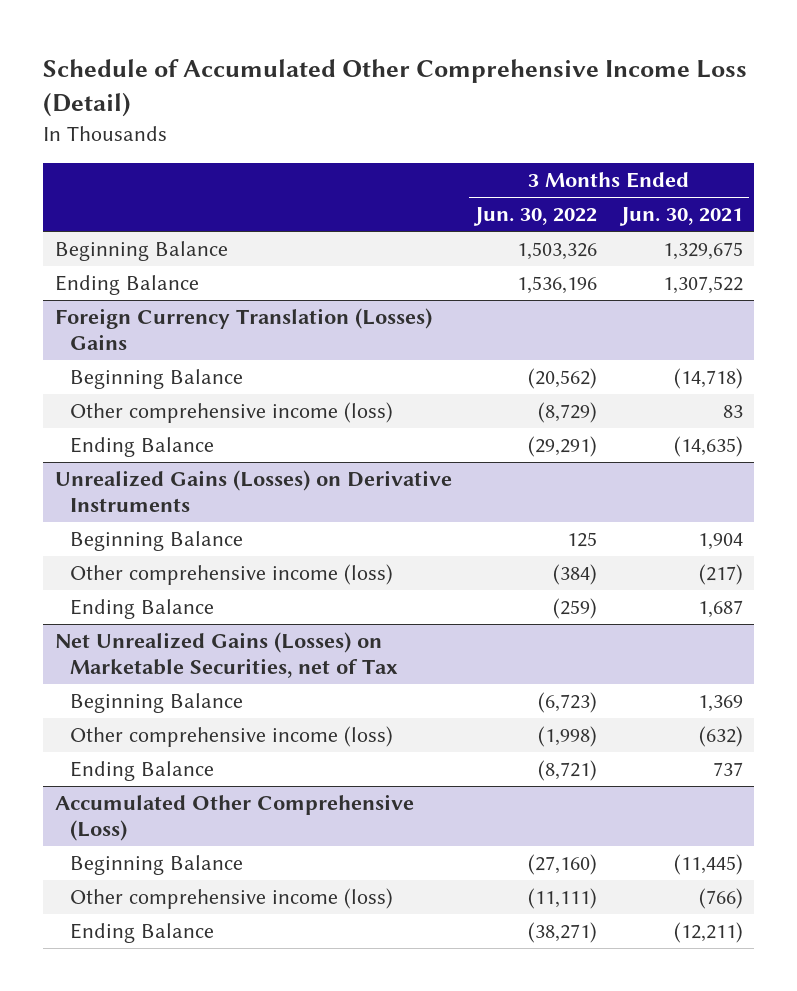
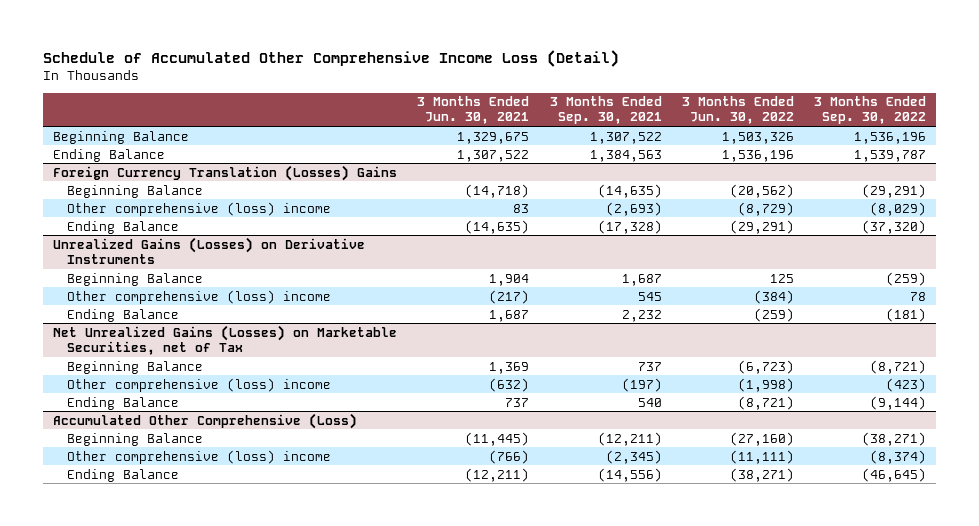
- | 3 Months Ended Jun. 30, 2022 | 3 Months Ended Jun. 30, 2021
+ | 3 Months Ended Jun. 30, 2021 | 3 Months Ended Sep. 30, 2021 | 3 Months Ended Jun. 30, 2022 | 3 Months Ended Sep. 30, 2022
@ Foreign Currency Translation (Losses) Gains
- Other comprehensive income (loss) | (8,729) | 83
+ Other comprehensive (loss) income | 83 | (2,693) | (8,729) | (8,029)
@ Unrealized Gains (Losses) on Derivative Instruments
- Other comprehensive income (loss) | (384) | (217)
+ Other comprehensive (loss) income | (217) | 545 | (384) | 78
@ Net Unrealized Gains (Losses) on Marketable Securities, net of Tax
- Other comprehensive income (loss) | (1,998) | (632)
+ Other comprehensive (loss) income | (632) | (197) | (1,998) | (423)
@ Accumulated Other Comprehensive (Loss)
- Other comprehensive income (loss) | (11,111) | (766)
+ Other comprehensive (loss) income | (766) | (2,345) | (11,111) | (8,374)

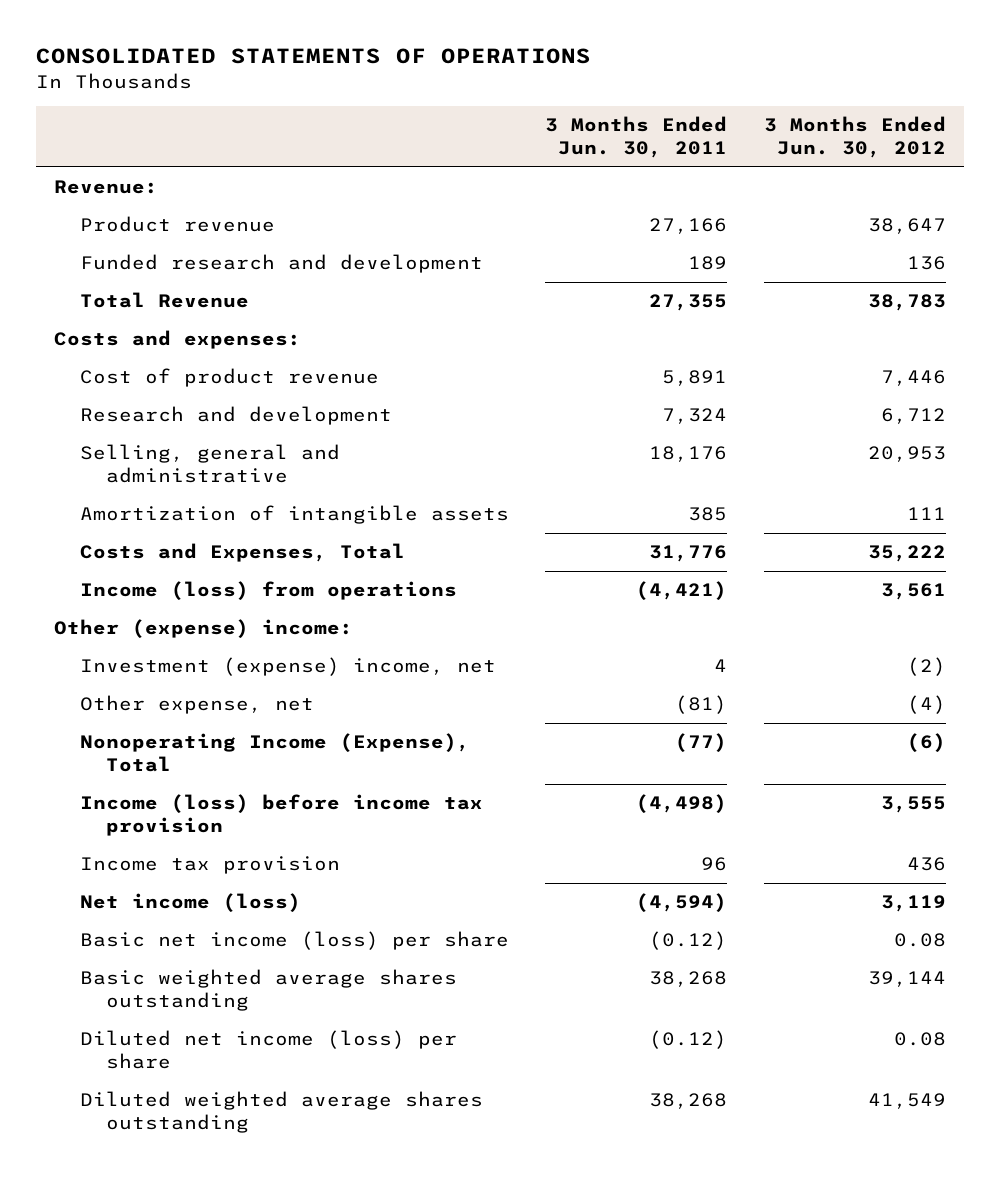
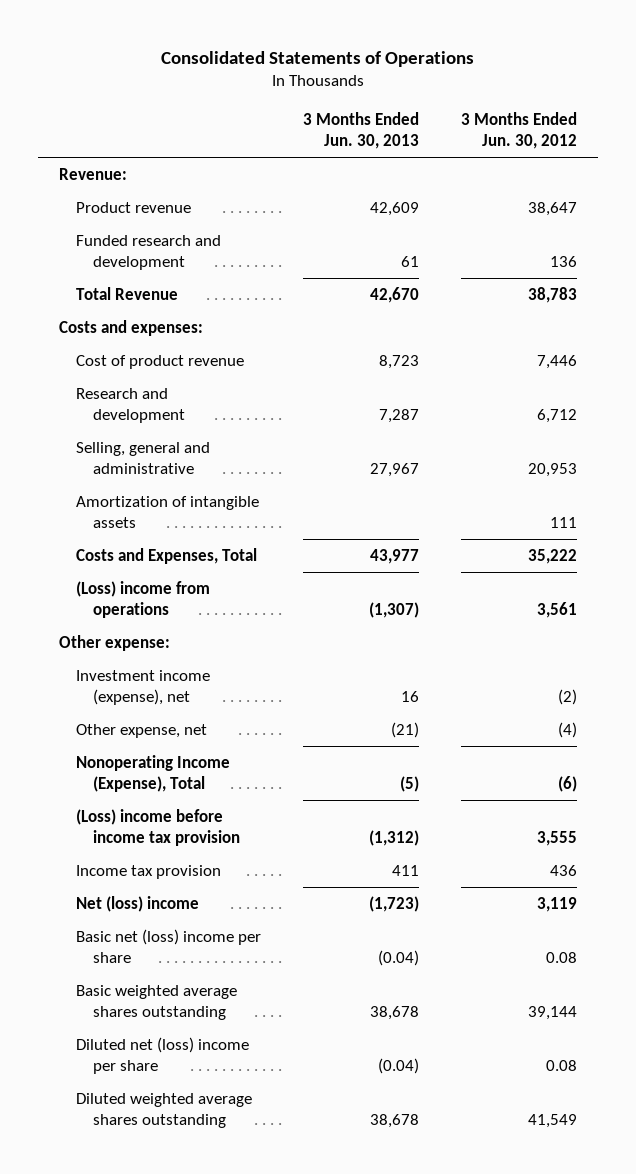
- CONSOLIDATED STATEMENTS OF OPERATIONS
+ Consolidated Statements of Operations
- | 3 Months Ended Jun. 30, 2011 | 3 Months Ended Jun. 30, 2012
+ | 3 Months Ended Jun. 30, 2013 | 3 Months Ended Jun. 30, 2012
- Income (loss) from operations | (4,421) | 3,561
- Other (expense) income:
- Investment (expense) income, net | 4 | (2)
+ (Loss) income from operations | (1,307) | 3,561
+ Other expense:
+ Investment income (expense), net | 16 | (2)
- Income (loss) before income tax provision | (4,498) | 3,555
+ (Loss) income before income tax provision | (1,312) | 3,555
- Net income (loss) | (4,594) | 3,119
- Basic net income (loss) per share | (0.12) | 0.08
+ Net (loss) income | (1,723) | 3,119
+ Basic net (loss) income per share | (0.04) | 0.08
- Diluted net income (loss) per share | (0.12) | 0.08
+ Diluted net (loss) income per share | (0.04) | 0.08

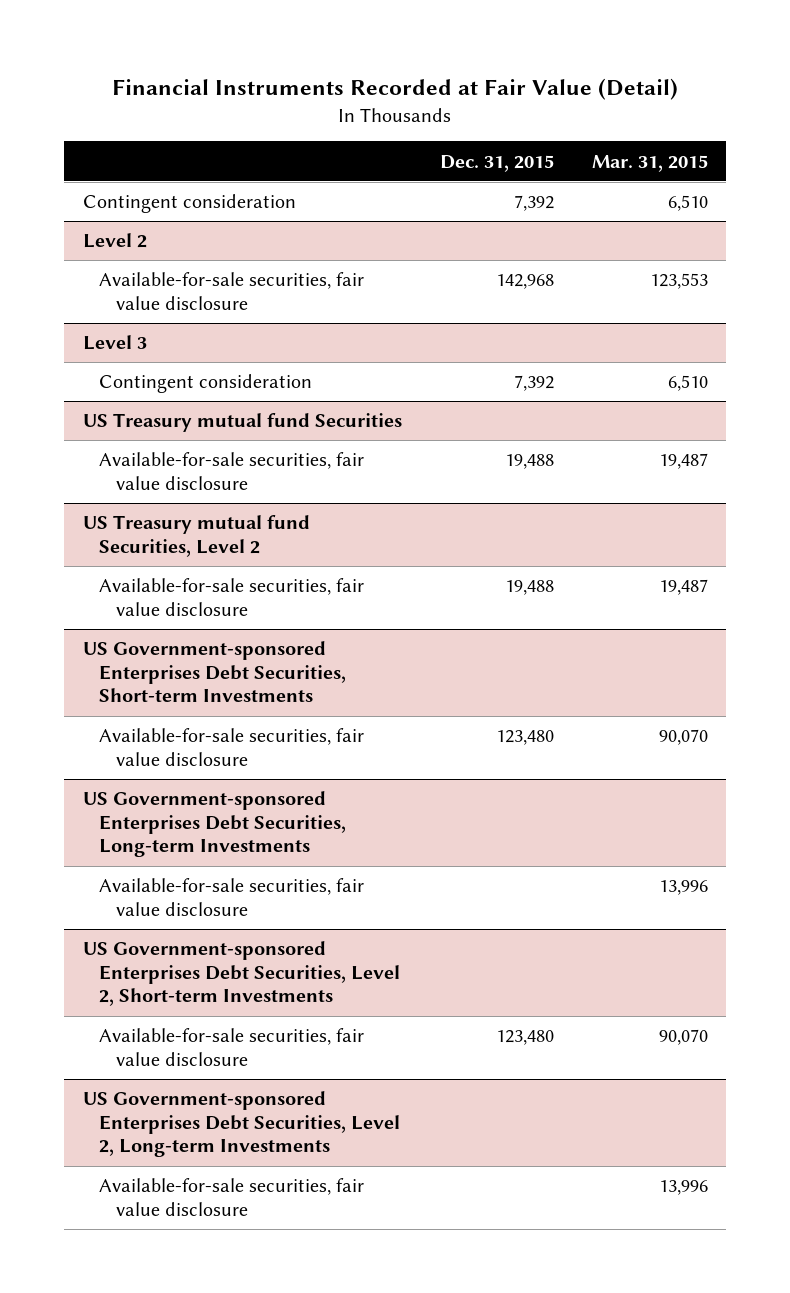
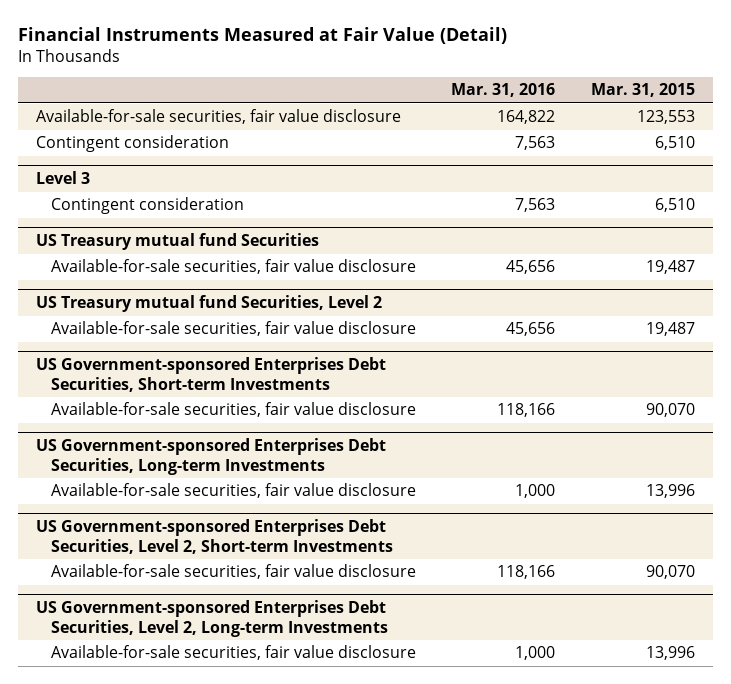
- Financial Instruments Recorded at Fair Value (Detail)
+ Financial Instruments Measured at Fair Value (Detail)
- | Dec. 31, 2015 | Mar. 31, 2015
+ | Mar. 31, 2016 | Mar. 31, 2015
- Level 2
moved down: Contingent consideration | 7,563 | 6,510

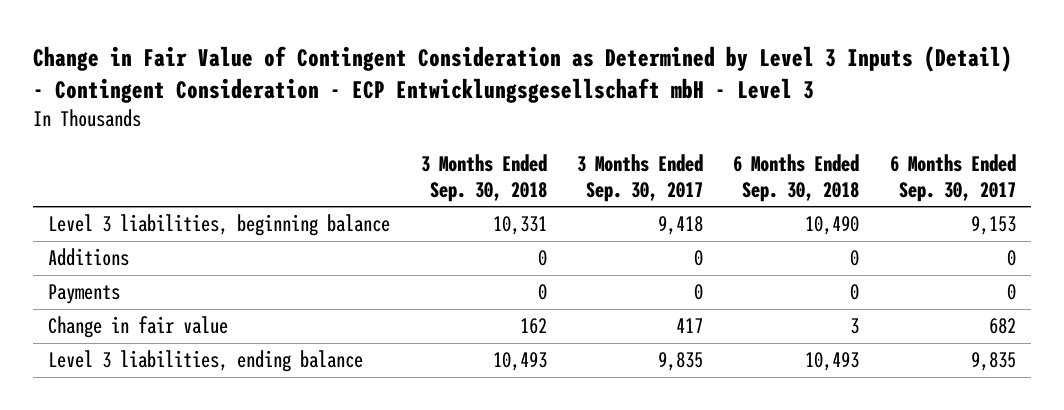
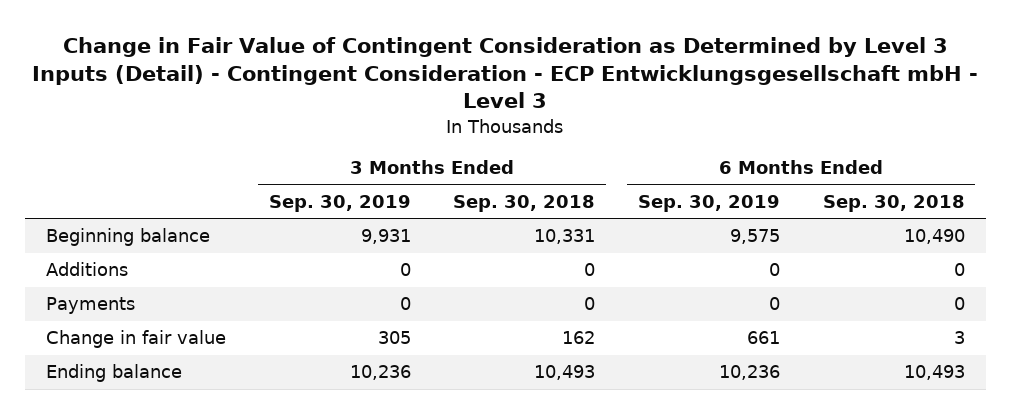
- | 3 Months Ended Sep. 30, 2018 | 3 Months Ended Sep. 30, 2017 | 6 Months Ended Sep. 30, 2018 | 6 Months Ended Sep. 30, 2017
+ | 3 Months Ended Sep. 30, 2019 | 3 Months Ended Sep. 30, 2018 | 6 Months Ended Sep. 30, 2019 | 6 Months Ended Sep. 30, 2018
- Level 3 liabilities, beginning balance | 10,331 | 9,418 | 10,490 | 9,153
+ Beginning balance | 9,931 | 10,331 | 9,575 | 10,490
- Level 3 liabilities, ending balance | 10,493 | 9,835 | 10,493 | 9,835
+ Ending balance | 10,236 | 10,493 | 10,236 | 10,493

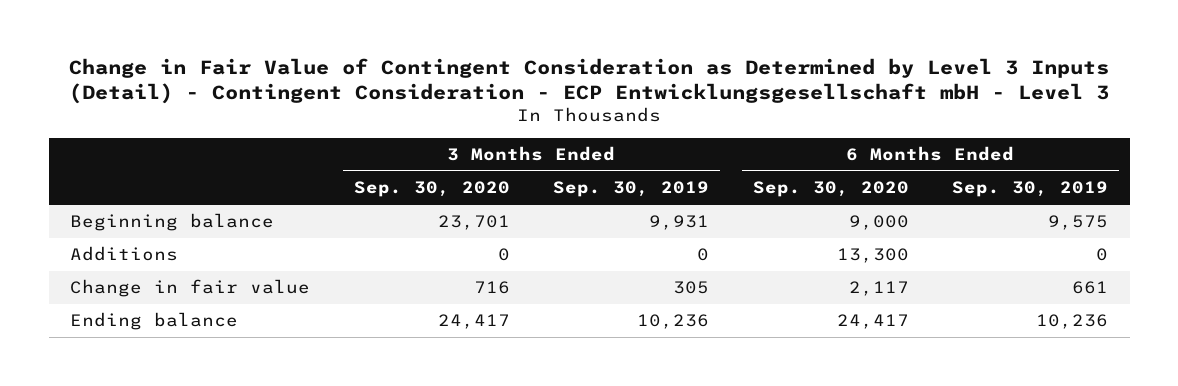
- | 3 Months Ended Sep. 30, 2019 | 3 Months Ended Sep. 30, 2018 | 6 Months Ended Sep. 30, 2019 | 6 Months Ended Sep. 30, 2018
+ | 3 Months Ended Sep. 30, 2020 | 3 Months Ended Sep. 30, 2019 | 6 Months Ended Sep. 30, 2020 | 6 Months Ended Sep. 30, 2019
- Payments | 0 | 0 | 0 | 0

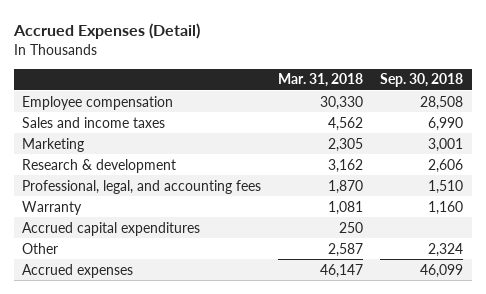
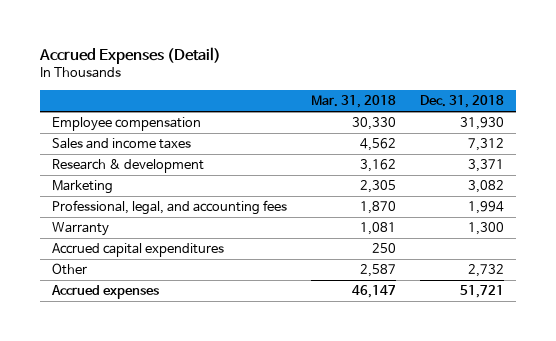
- | Mar. 31, 2018 | Sep. 30, 2018
+ | Mar. 31, 2018 | Dec. 31, 2018
moved down: Marketing | 2,305 | 3,082

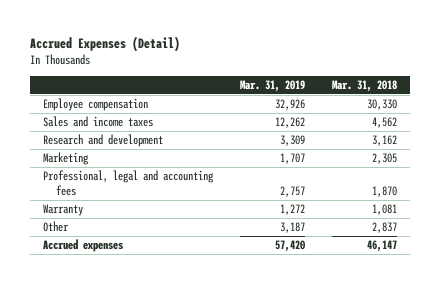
- | Mar. 31, 2018 | Dec. 31, 2018
+ | Mar. 31, 2019 | Mar. 31, 2018
- Research & development | 3,162 | 3,371
+ Research and development | 3,309 | 3,162
- Professional, legal, and accounting fees | 1,870 | 1,994
+ Professional, legal and accounting fees | 2,757 | 1,870
- Accrued capital expenditures | 250 |
- Other | 2,587 | 2,732
+ Other | 3,187 | 2,837

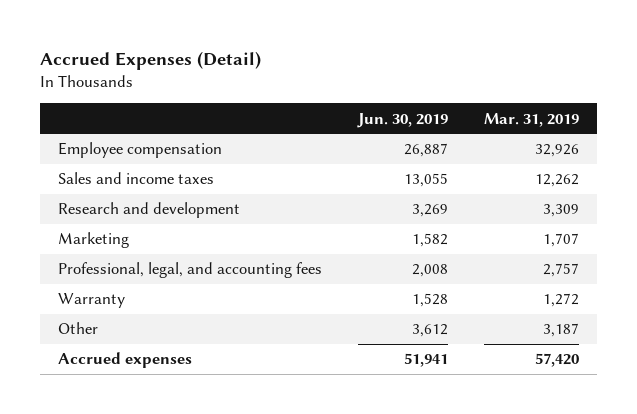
- | Mar. 31, 2019 | Mar. 31, 2018
+ | Jun. 30, 2019 | Mar. 31, 2019
- Professional, legal and accounting fees | 2,757 | 1,870
+ Professional, legal, and accounting fees | 2,008 | 2,757

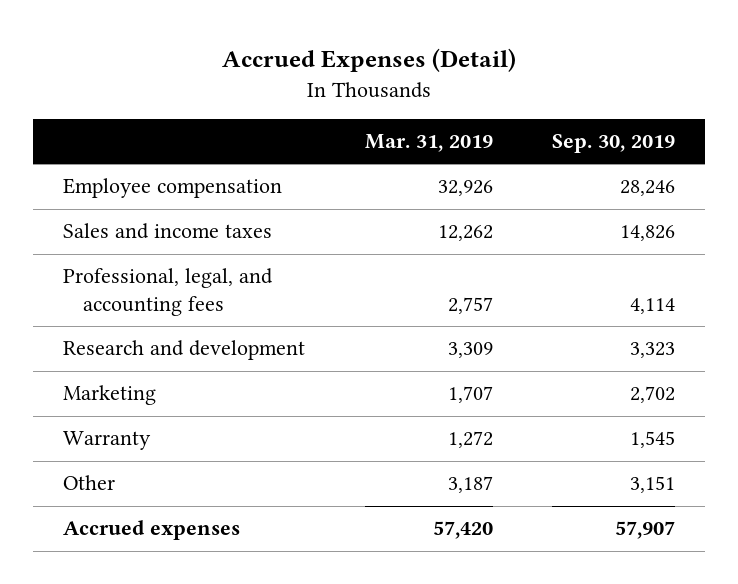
- | Jun. 30, 2019 | Mar. 31, 2019
+ | Mar. 31, 2019 | Sep. 30, 2019
moved up: Professional, legal, and accounting fees | 2,757 | 4,114

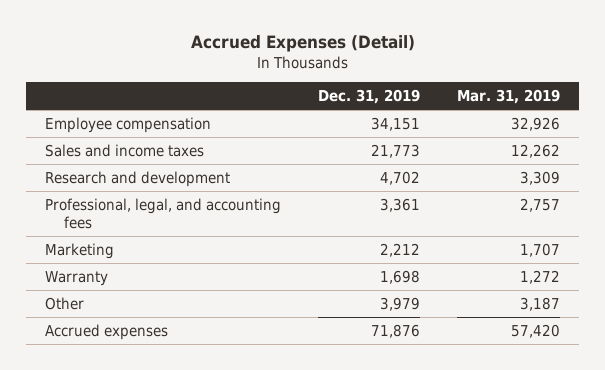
- | Mar. 31, 2019 | Sep. 30, 2019
+ | Dec. 31, 2019 | Mar. 31, 2019
moved down: Professional, legal, and accounting fees | 3,361 | 2,757

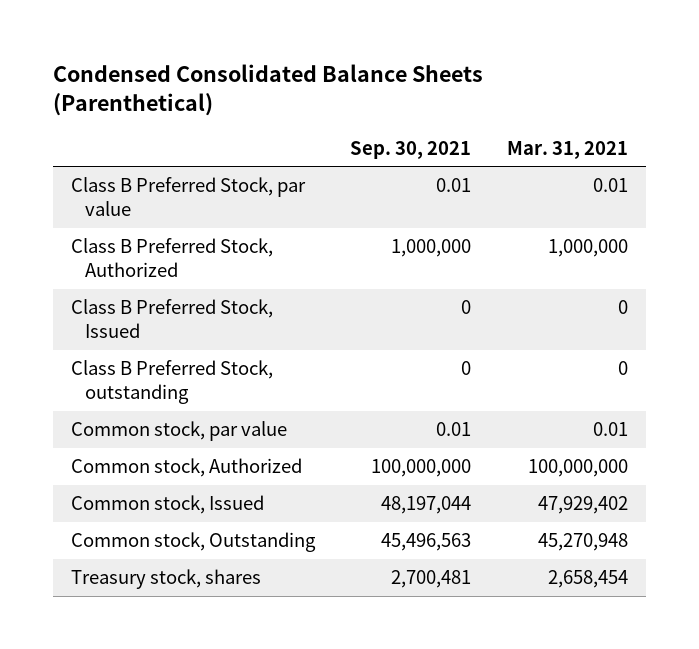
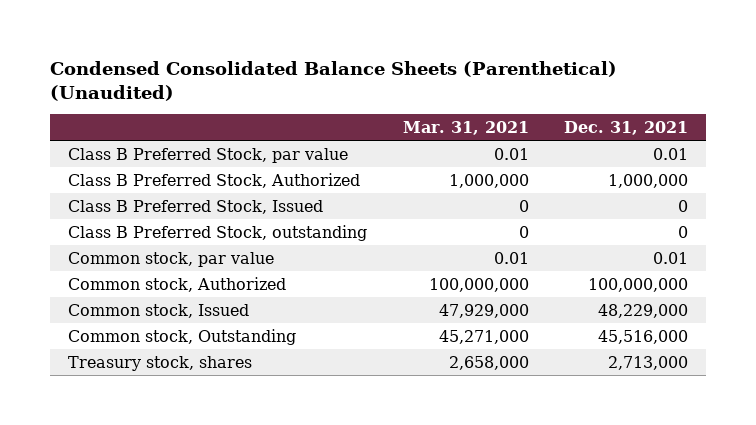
- Condensed Consolidated Balance Sheets (Parenthetical)
+ Condensed Consolidated Balance Sheets (Parenthetical) (Unaudited)
- | Sep. 30, 2021 | Mar. 31, 2021
+ | Mar. 31, 2021 | Dec. 31, 2021
- Common stock, Issued | 48,197,044 | 47,929,402
- Common stock, Outstanding | 45,496,563 | 45,270,948
- Treasury stock, shares | 2,700,481 | 2,658,454
+ Common stock, Issued | 47,929,000 | 48,229,000
+ Common stock, Outstanding | 45,271,000 | 45,516,000
+ Treasury stock, shares | 2,658,000 | 2,713,000

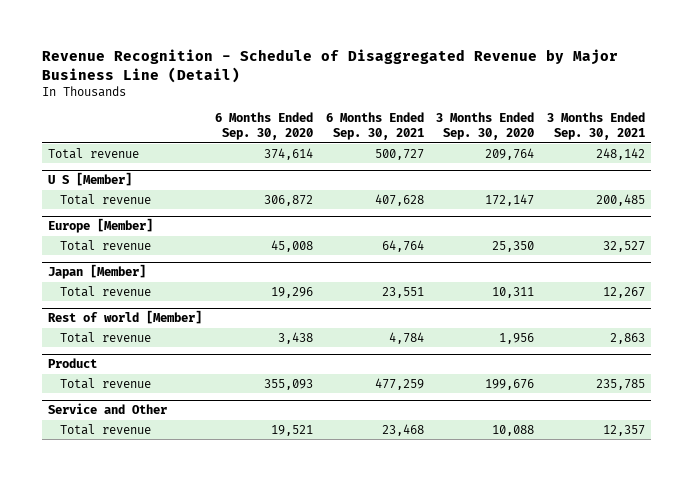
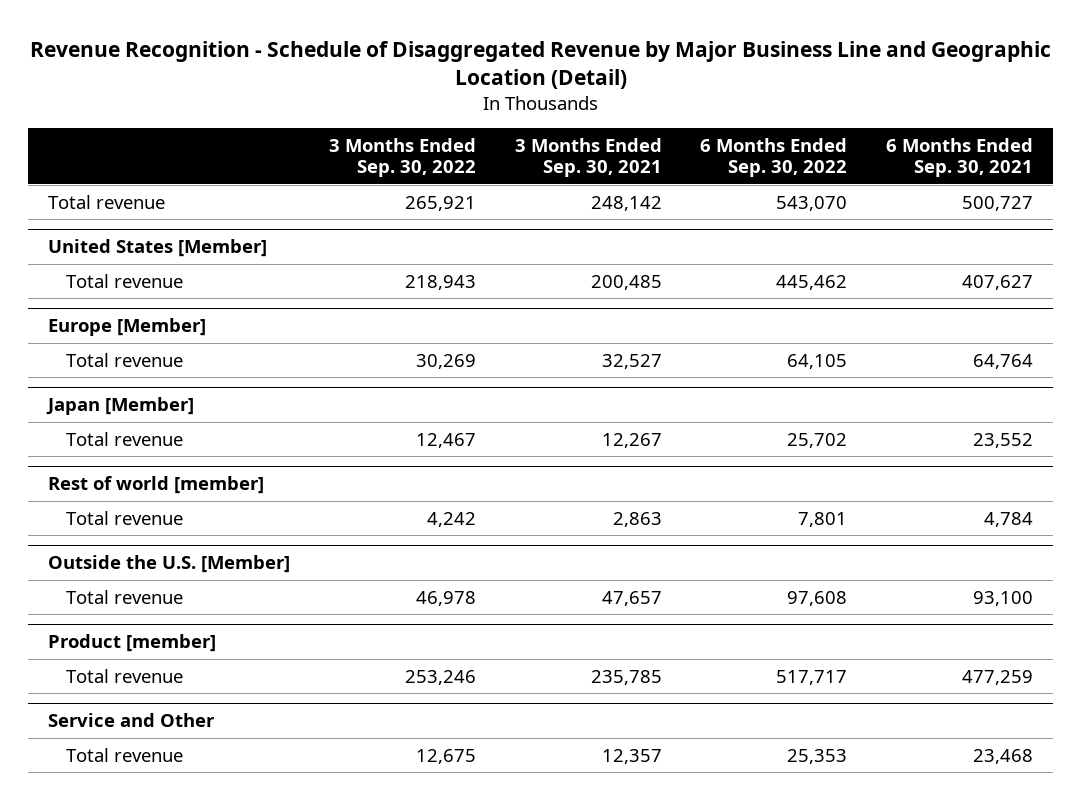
- Revenue Recognition - Schedule of Disaggregated Revenue by Major Business Line (Detail)
+ Revenue Recognition - Schedule of Disaggregated Revenue by Major Business Line and Geographic Location (Detail)
- | 6 Months Ended Sep. 30, 2020 | 6 Months Ended Sep. 30, 2021 | 3 Months Ended Sep. 30, 2020 | 3 Months Ended Sep. 30, 2021
+ | 3 Months Ended Sep. 30, 2022 | 3 Months Ended Sep. 30, 2021 | 6 Months Ended Sep. 30, 2022 | 6 Months Ended Sep. 30, 2021
- U S [Member]
- Total revenue | 306,872 | 407,628 | 172,147 | 200,485
+ United States [Member]
+ Total revenue | 218,943 | 200,485 | 445,462 | 407,627
@ Japan [Member]
- Total revenue | 19,296 | 23,551 | 10,311 | 12,267
- Rest of world [Member]
@ Japan [Member]
+ Total revenue | 12,467 | 12,267 | 25,702 | 23,552
+ Rest of world [member]
- Product
+ Outside the U.S. [Member]
+ Total revenue | 46,978 | 47,657 | 97,608 | 93,100
+ Product [member]

